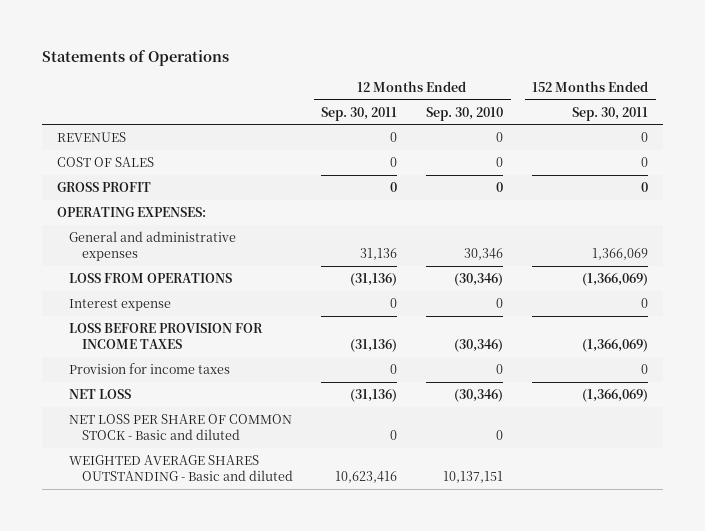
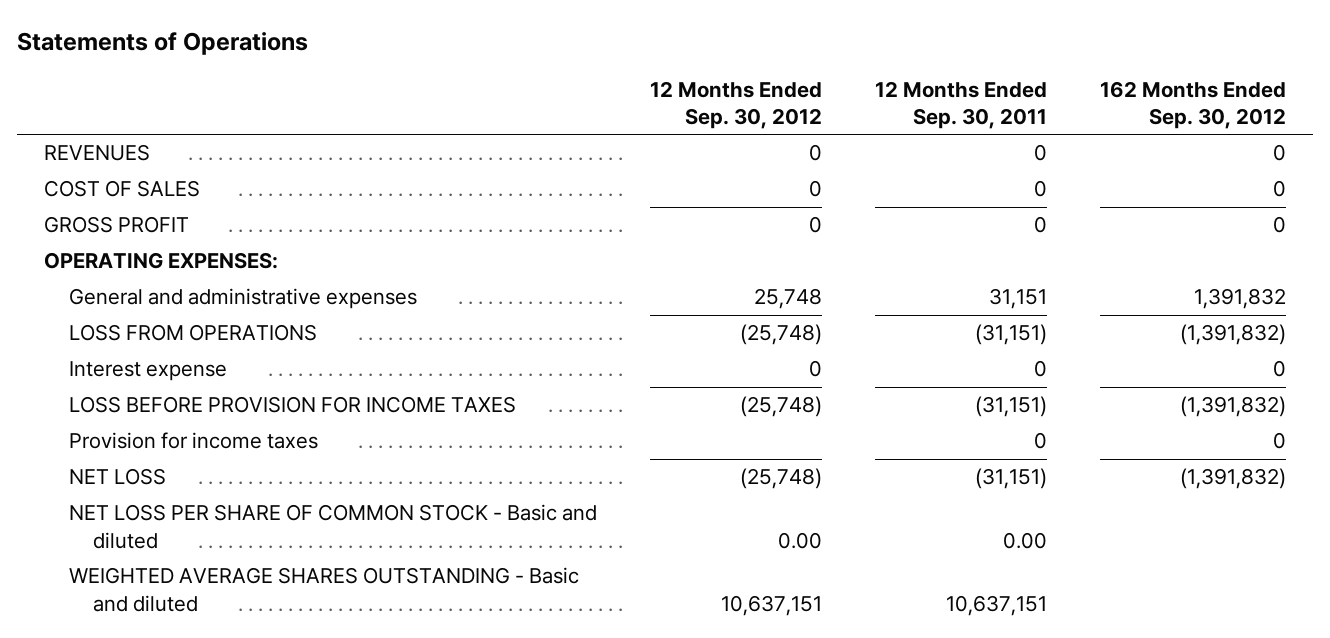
- | 12 Months Ended Sep. 30, 2011 | 12 Months Ended Sep. 30, 2010 | 152 Months Ended Sep. 30, 2011
+ | 12 Months Ended Sep. 30, 2012 | 12 Months Ended Sep. 30, 2011 | 162 Months Ended Sep. 30, 2012
- General and administrative expenses | 31,136 | 30,346 | 1,366,069
- LOSS FROM OPERATIONS | (31,136) | (30,346) | (1,366,069)
+ General and administrative expenses | 25,748 | 31,151 | 1,391,832
+ LOSS FROM OPERATIONS | (25,748) | (31,151) | (1,391,832)
- LOSS BEFORE PROVISION FOR INCOME TAXES | (31,136) | (30,346) | (1,366,069)
+ LOSS BEFORE PROVISION FOR INCOME TAXES | (25,748) | (31,151) | (1,391,832)
- NET LOSS | (31,136) | (30,346) | (1,366,069)
- NET LOSS PER SHARE OF COMMON STOCK - Basic and diluted | 0 | 0 |
- WEIGHTED AVERAGE SHARES OUTSTANDING - Basic and diluted | 10,623,416 | 10,137,151 |
+ NET LOSS | (25,748) | (31,151) | (1,391,832)
+ NET LOSS PER SHARE OF COMMON STOCK - Basic and diluted | 0.00 | 0.00 |
+ WEIGHTED AVERAGE SHARES OUTSTANDING - Basic and diluted | 10,637,151 | 10,637,151 |

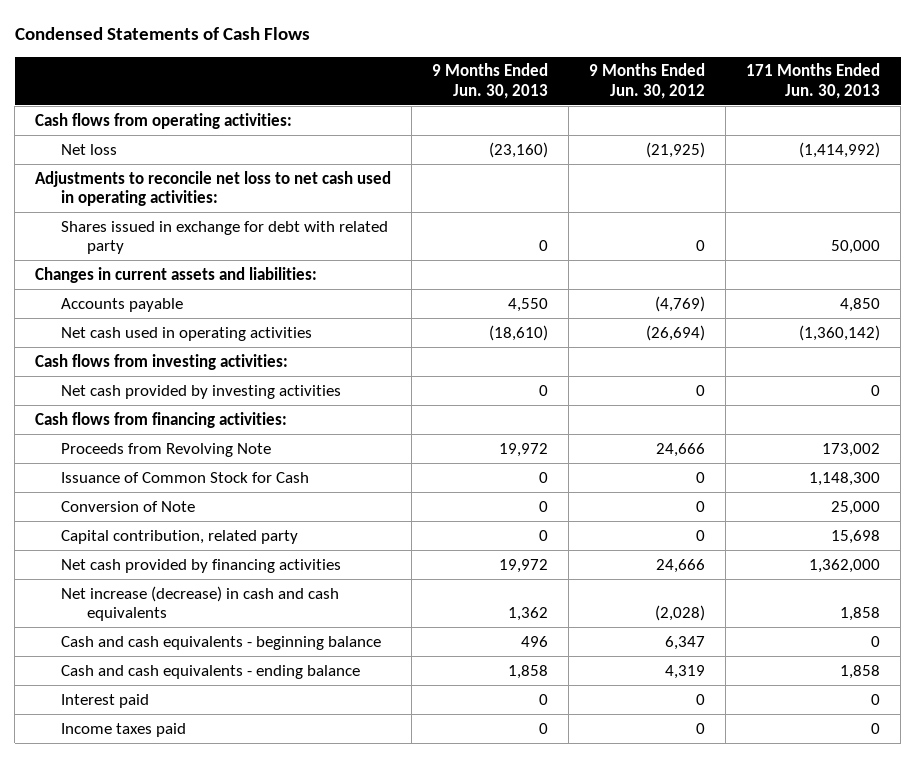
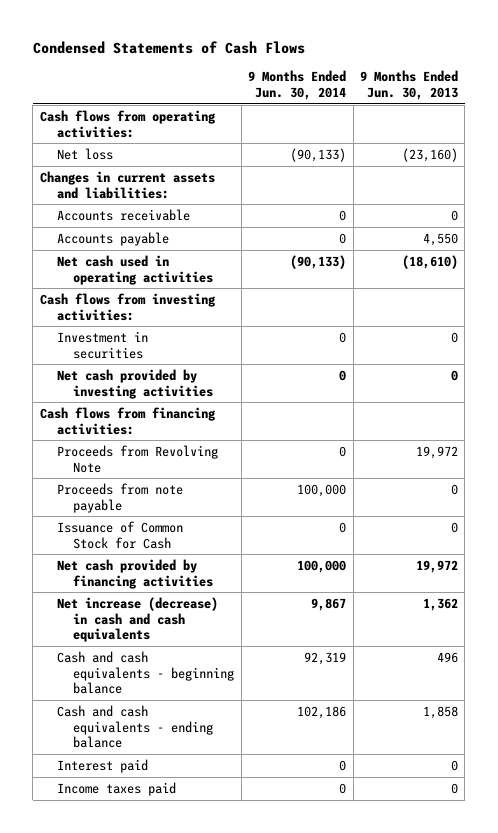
- | 9 Months Ended Jun. 30, 2013 | 9 Months Ended Jun. 30, 2012 | 171 Months Ended Jun. 30, 2013
+ | 9 Months Ended Jun. 30, 2014 | 9 Months Ended Jun. 30, 2013
- Adjustments to reconcile net loss to net cash used in operating activities:
- Shares issued in exchange for debt with related party | 0 | 0 | 50,000
+ Accounts receivable | 0 | 0
+ Investment in securities | 0 | 0
+ Proceeds from note payable | 100,000 | 0
- Conversion of Note | 0 | 0 | 25,000
- Capital contribution, related party | 0 | 0 | 15,698

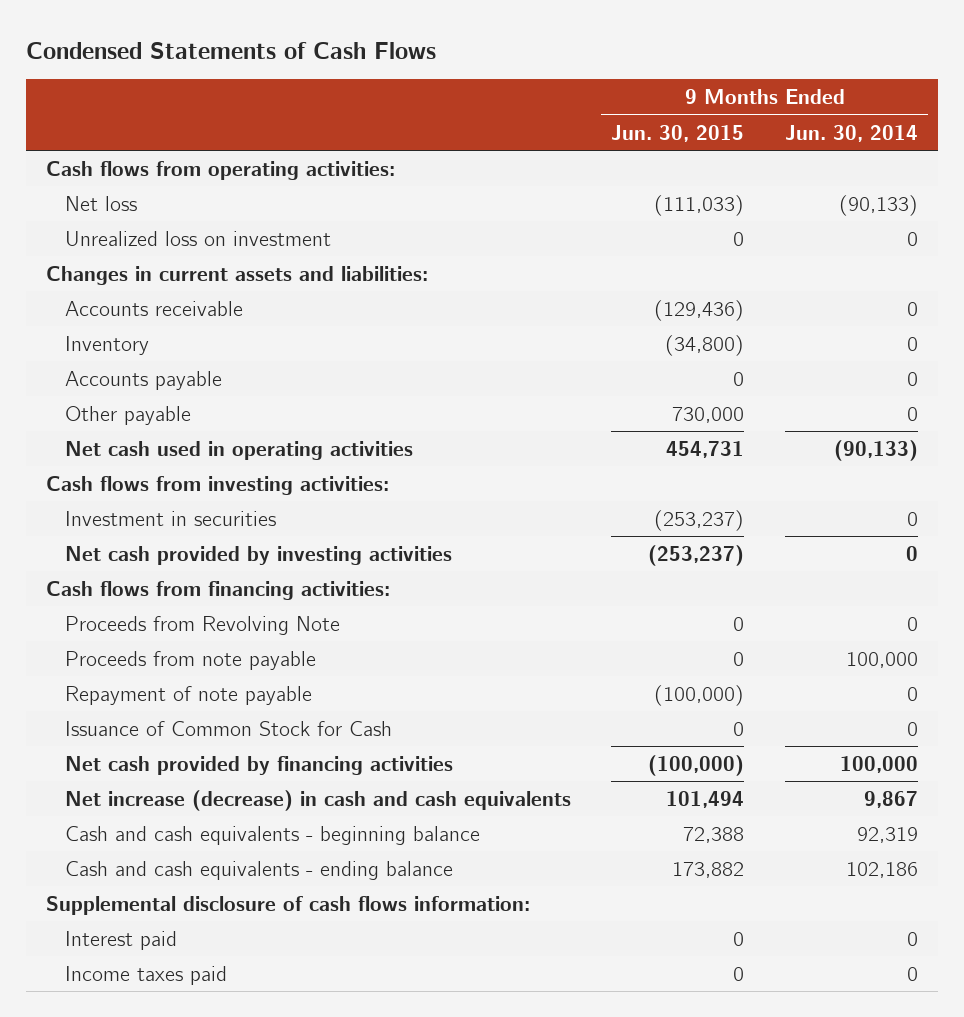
- | 9 Months Ended Jun. 30, 2014 | 9 Months Ended Jun. 30, 2013
+ | 9 Months Ended Jun. 30, 2015 | 9 Months Ended Jun. 30, 2014
+ Unrealized loss on investment | 0 | 0
+ Inventory | (34,800) | 0
+ Other payable | 730,000 | 0
+ Repayment of note payable | (100,000) | 0
+ Supplemental disclosure of cash flows information:

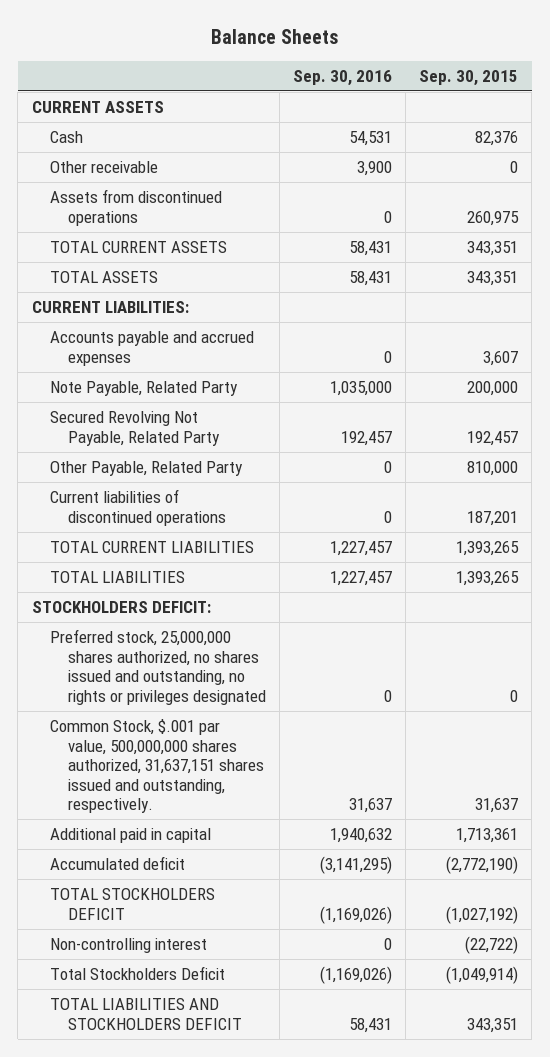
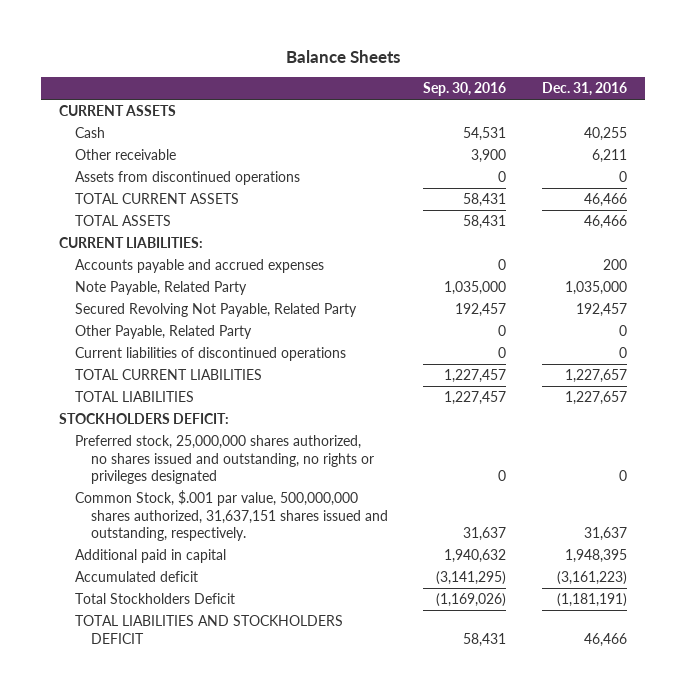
- | Sep. 30, 2016 | Sep. 30, 2015
+ | Sep. 30, 2016 | Dec. 31, 2016
- TOTAL STOCKHOLDERS DEFICIT | (1,169,026) | (1,027,192)
- Non-controlling interest | 0 | (22,722)

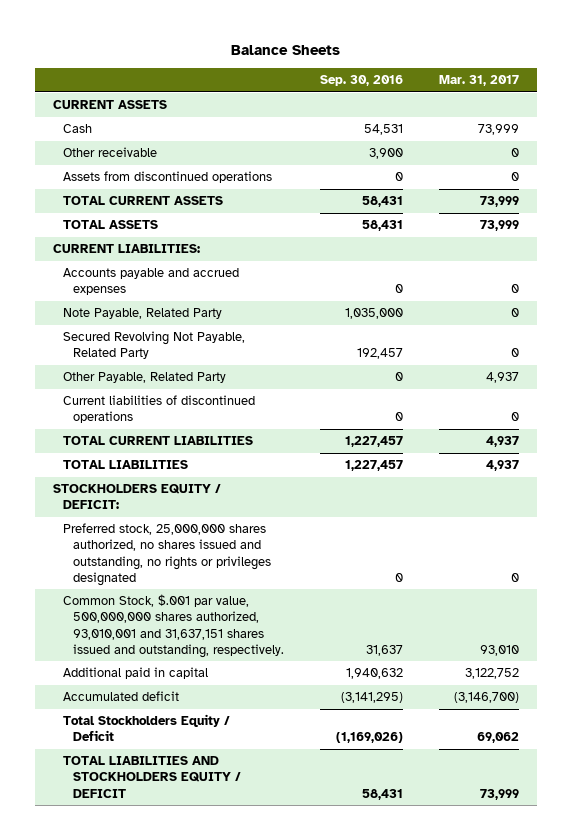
- | Sep. 30, 2016 | Dec. 31, 2016
+ | Sep. 30, 2016 | Mar. 31, 2017
- STOCKHOLDERS DEFICIT:
+ STOCKHOLDERS EQUITY / DEFICIT:
- Common Stock, $.001 par value, 500,000,000 shares authorized, 31,637,151 shares issued and outstanding, respectively. | 31,637 | 31,637
+ Common Stock, $.001 par value, 500,000,000 shares authorized, 93,010,001 and 31,637,151 shares issued and outstanding, respectively. | 31,637 | 93,010
- Total Stockholders Deficit | (1,169,026) | (1,181,191)
- TOTAL LIABILITIES AND STOCKHOLDERS DEFICIT | 58,431 | 46,466
+ Total Stockholders Equity / Deficit | (1,169,026) | 69,062
+ TOTAL LIABILITIES AND STOCKHOLDERS EQUITY / DEFICIT | 58,431 | 73,999

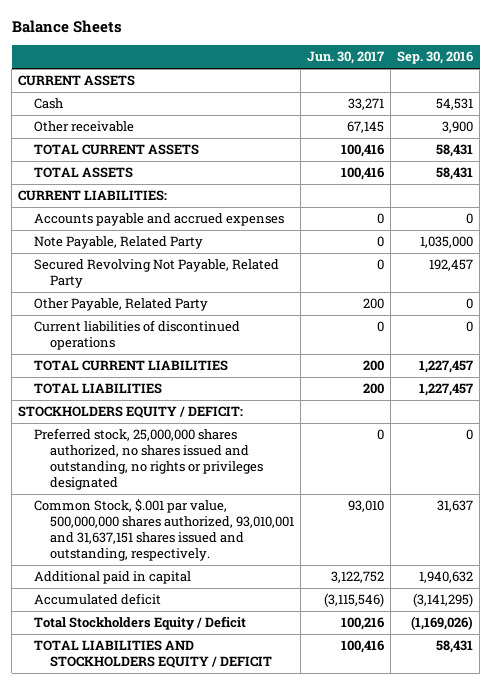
- | Sep. 30, 2016 | Mar. 31, 2017
+ | Jun. 30, 2017 | Sep. 30, 2016
- Assets from discontinued operations | 0 | 0

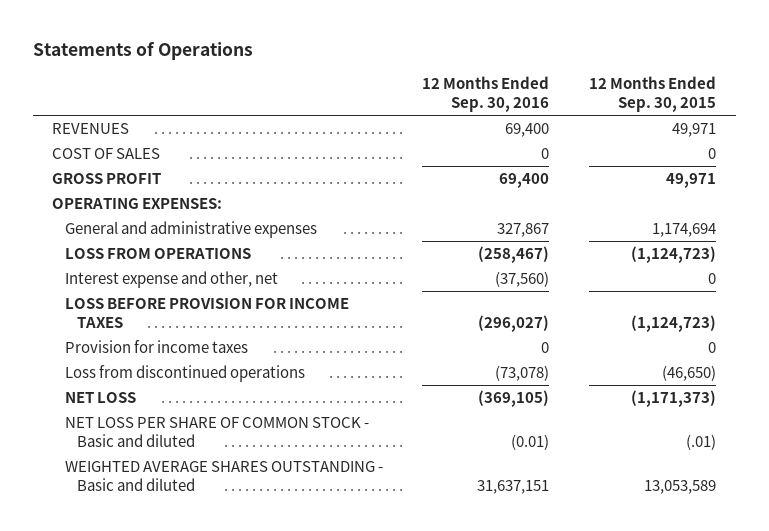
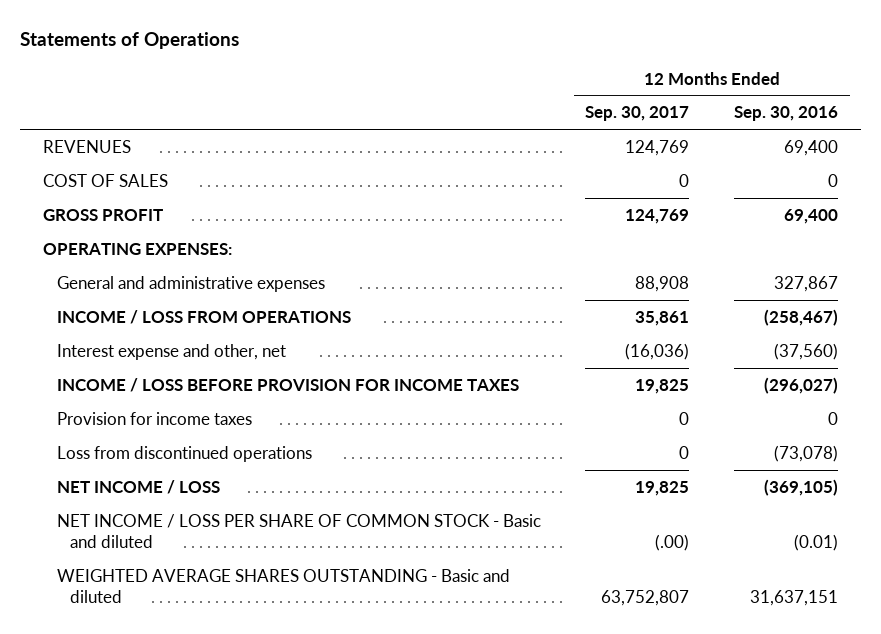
- | 12 Months Ended Sep. 30, 2016 | 12 Months Ended Sep. 30, 2015
+ | 12 Months Ended Sep. 30, 2017 | 12 Months Ended Sep. 30, 2016
- LOSS FROM OPERATIONS | (258,467) | (1,124,723)
+ INCOME / LOSS FROM OPERATIONS | 35,861 | (258,467)
- LOSS BEFORE PROVISION FOR INCOME TAXES | (296,027) | (1,124,723)
+ INCOME / LOSS BEFORE PROVISION FOR INCOME TAXES | 19,825 | (296,027)
- NET LOSS | (369,105) | (1,171,373)
- NET LOSS PER SHARE OF COMMON STOCK - Basic and diluted | (0.01) | (.01)
+ NET INCOME / LOSS | 19,825 | (369,105)
+ NET INCOME / LOSS PER SHARE OF COMMON STOCK - Basic and diluted | (.00) | (0.01)

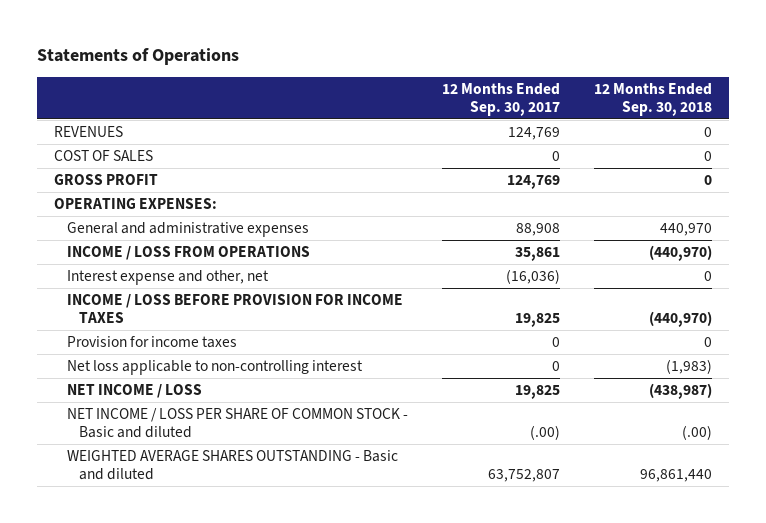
- | 12 Months Ended Sep. 30, 2017 | 12 Months Ended Sep. 30, 2016
+ | 12 Months Ended Sep. 30, 2017 | 12 Months Ended Sep. 30, 2018
- Loss from discontinued operations | 0 | (73,078)
+ Net loss applicable to non-controlling interest | 0 | (1,983)

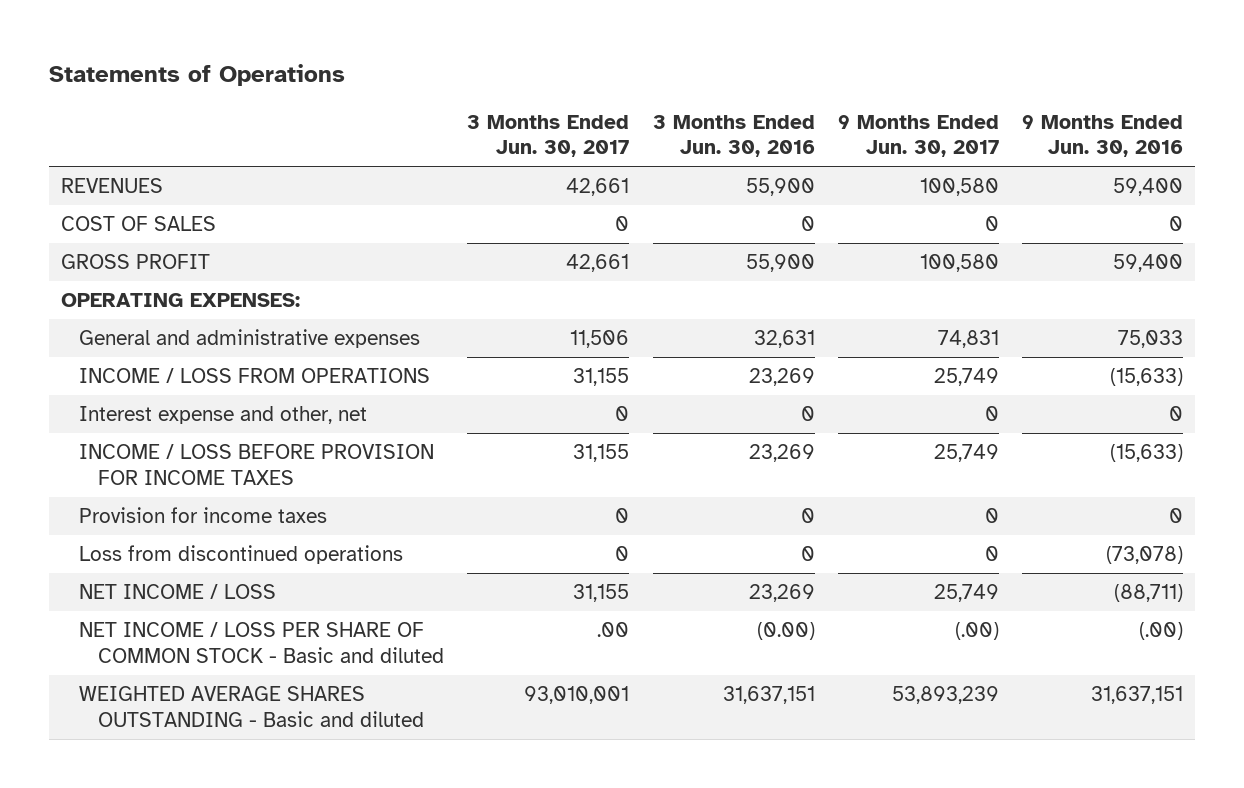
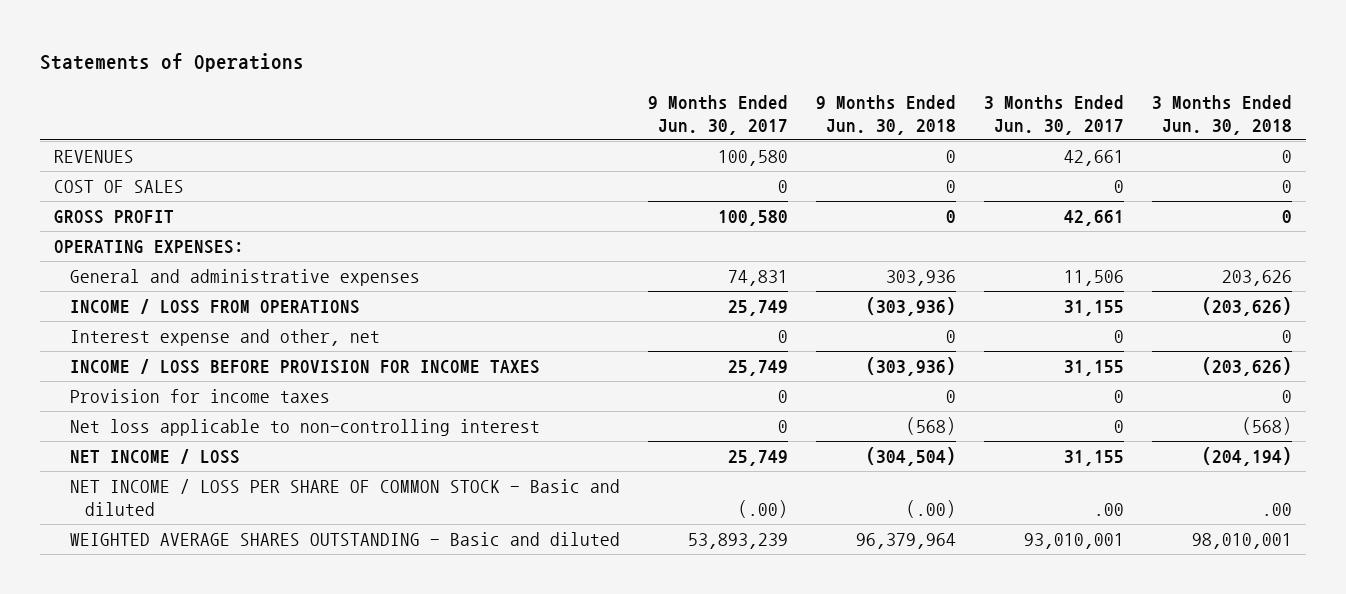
- | 3 Months Ended Jun. 30, 2017 | 3 Months Ended Jun. 30, 2016 | 9 Months Ended Jun. 30, 2017 | 9 Months Ended Jun. 30, 2016
+ | 9 Months Ended Jun. 30, 2017 | 9 Months Ended Jun. 30, 2018 | 3 Months Ended Jun. 30, 2017 | 3 Months Ended Jun. 30, 2018
- Loss from discontinued operations | 0 | 0 | 0 | (73,078)
+ Net loss applicable to non-controlling interest | 0 | (568) | 0 | (568)

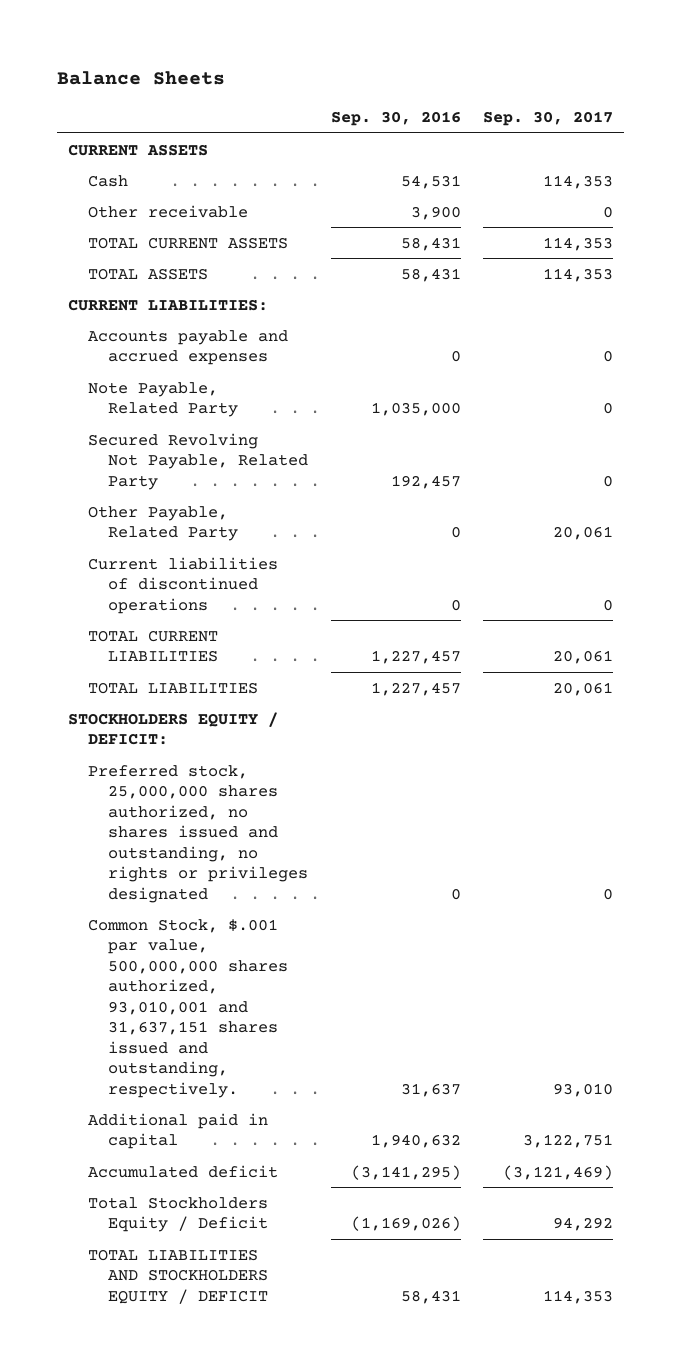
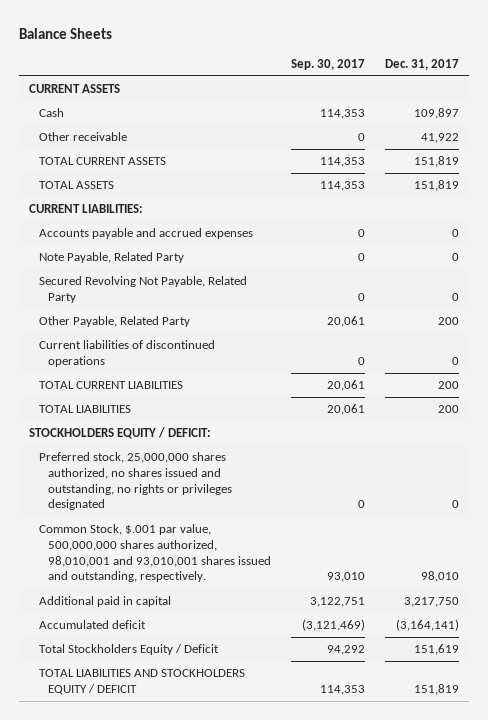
- | Sep. 30, 2016 | Sep. 30, 2017
+ | Sep. 30, 2017 | Dec. 31, 2017
- Common Stock, $.001 par value, 500,000,000 shares authorized, 93,010,001 and 31,637,151 shares issued and outstanding, respectively. | 31,637 | 93,010
+ Common Stock, $.001 par value, 500,000,000 shares authorized, 98,010,001 and 93,010,001 shares issued and outstanding, respectively. | 93,010 | 98,010

